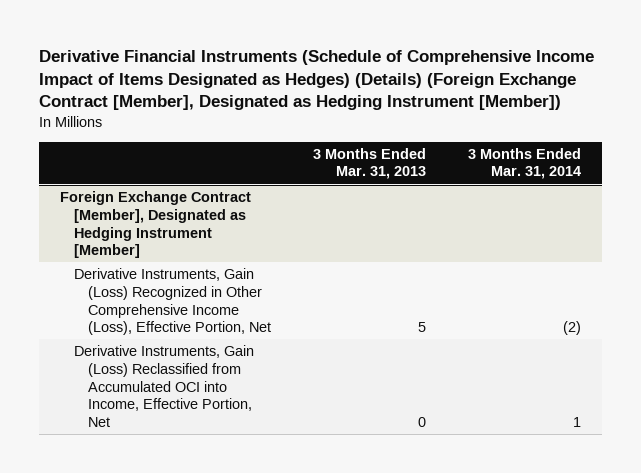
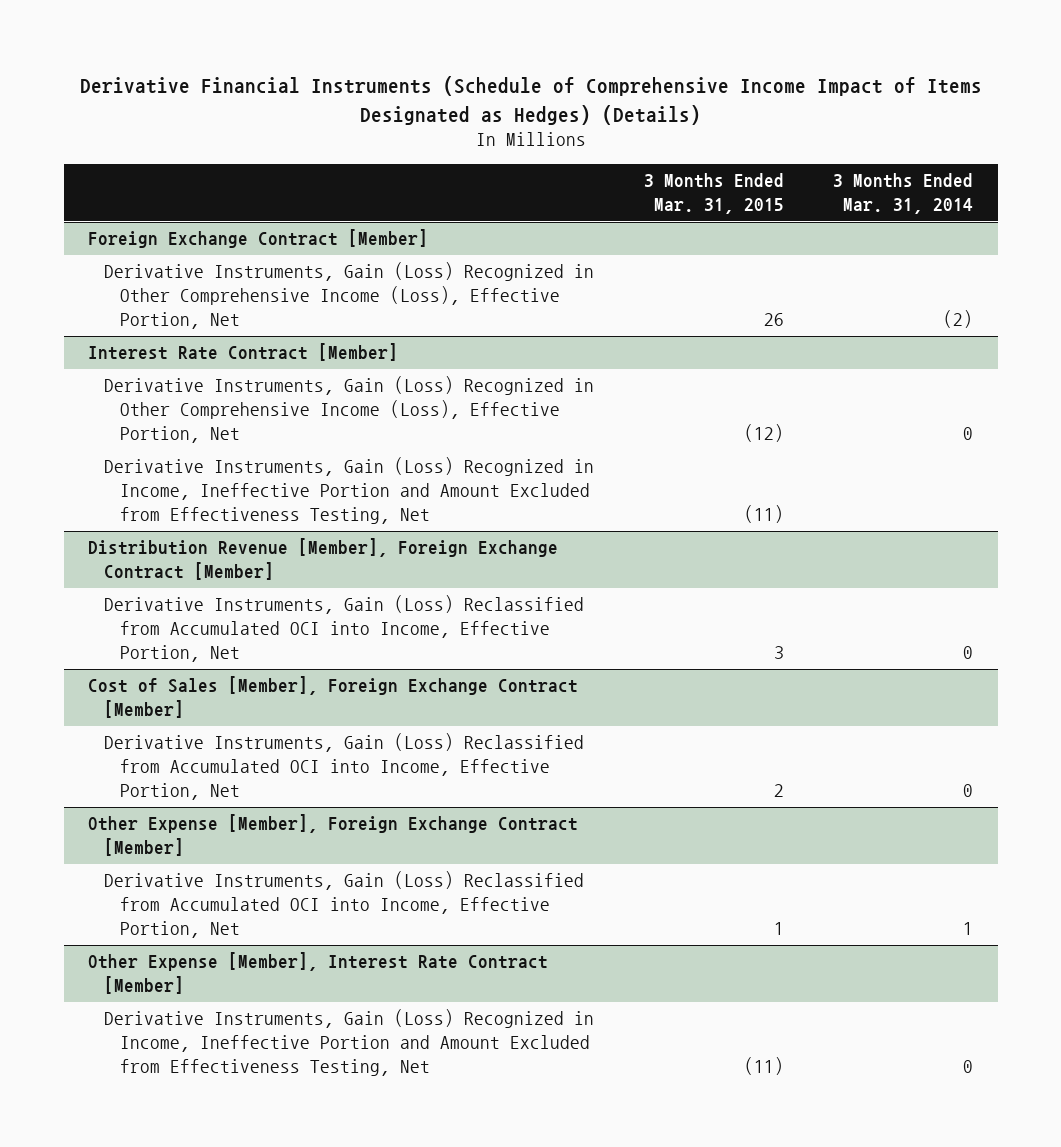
- Derivative Financial Instruments (Schedule of Comprehensive Income Impact of Items Designated as Hedges) (Details) (Foreign Exchange Contract [Member], Designated as Hedging Instrument [Member])
+ Derivative Financial Instruments (Schedule of Comprehensive Income Impact of Items Designated as Hedges) (Details)
- | 3 Months Ended Mar. 31, 2013 | 3 Months Ended Mar. 31, 2014
+ | 3 Months Ended Mar. 31, 2015 | 3 Months Ended Mar. 31, 2014
- Foreign Exchange Contract [Member], Designated as Hedging Instrument [Member]
+ Foreign Exchange Contract [Member]
+ Interest Rate Contract [Member]
+ Derivative Instruments, Gain (Loss) Recognized in Other Comprehensive Income (Loss), Effective Portion, Net | (12) | 0
+ Derivative Instruments, Gain (Loss) Recognized in Income, Ineffective Portion and Amount Excluded from Effectiveness Testing, Net | (11) |
+ Distribution Revenue [Member], Foreign Exchange Contract [Member]
+ Derivative Instruments, Gain (Loss) Reclassified from Accumulated OCI into Income, Effective Portion, Net | 3 | 0
+ Cost of Sales [Member], Foreign Exchange Contract [Member]
+ Derivative Instruments, Gain (Loss) Reclassified from Accumulated OCI into Income, Effective Portion, Net | 2 | 0
+ Other Expense [Member], Foreign Exchange Contract [Member]
+ Other Expense [Member], Interest Rate Contract [Member]
+ Derivative Instruments, Gain (Loss) Recognized in Income, Ineffective Portion and Amount Excluded from Effectiveness Testing, Net | (11) | 0

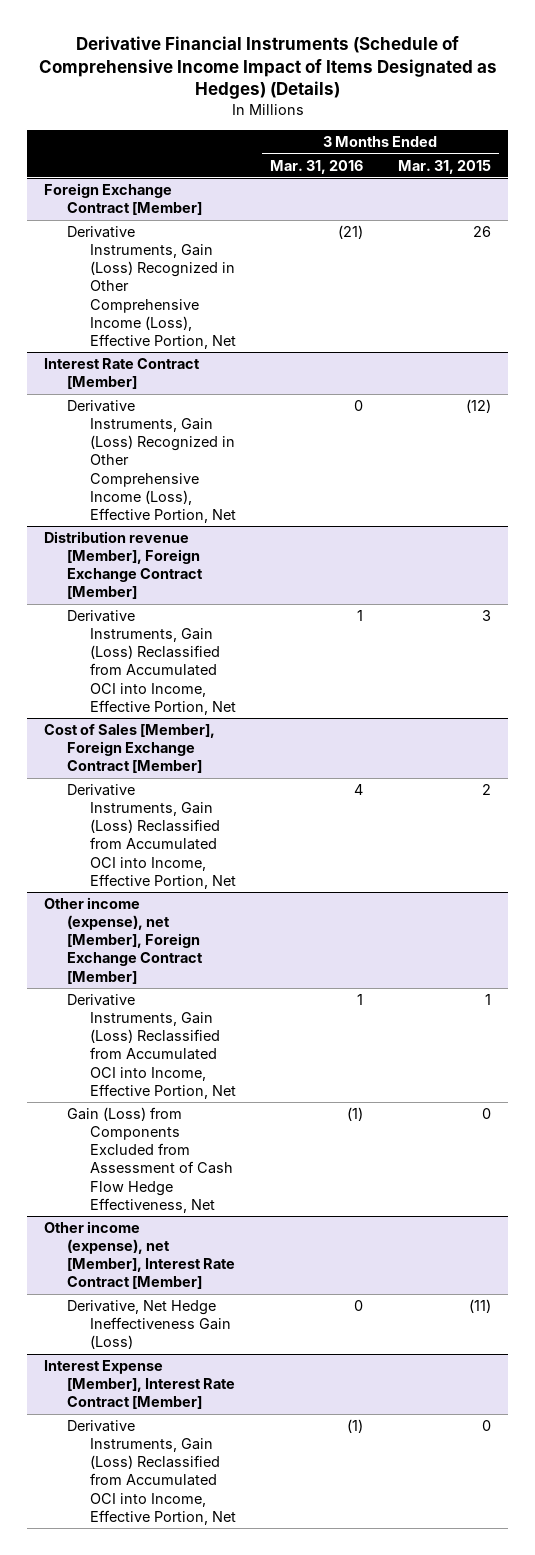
- | 3 Months Ended Mar. 31, 2015 | 3 Months Ended Mar. 31, 2014
+ | 3 Months Ended Mar. 31, 2016 | 3 Months Ended Mar. 31, 2015
@ Interest Rate Contract [Member]
- Derivative Instruments, Gain (Loss) Recognized in Income, Ineffective Portion and Amount Excluded from Effectiveness Testing, Net | (11) |
- Distribution Revenue [Member], Foreign Exchange Contract [Member]
+ Distribution revenue [Member], Foreign Exchange Contract [Member]
- Other Expense [Member], Foreign Exchange Contract [Member]
+ Other income (expense), net [Member], Foreign Exchange Contract [Member]
- Other Expense [Member], Interest Rate Contract [Member]
- Derivative Instruments, Gain (Loss) Recognized in Income, Ineffective Portion and Amount Excluded from Effectiveness Testing, Net | (11) | 0
+ Gain (Loss) from Components Excluded from Assessment of Cash Flow Hedge Effectiveness, Net | (1) | 0
+ Other income (expense), net [Member], Interest Rate Contract [Member]
+ Derivative, Net Hedge Ineffectiveness Gain (Loss) | 0 | (11)
+ Interest Expense [Member], Interest Rate Contract [Member]
+ Derivative Instruments, Gain (Loss) Reclassified from Accumulated OCI into Income, Effective Portion, Net | (1) | 0

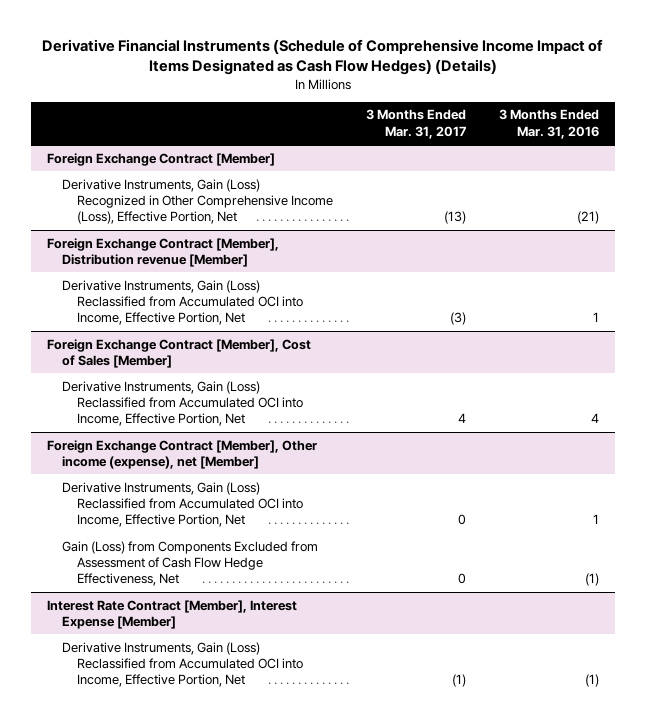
- Derivative Financial Instruments (Schedule of Comprehensive Income Impact of Items Designated as Hedges) (Details)
+ Derivative Financial Instruments (Schedule of Comprehensive Income Impact of Items Designated as Cash Flow Hedges) (Details)
- | 3 Months Ended Mar. 31, 2016 | 3 Months Ended Mar. 31, 2015
+ | 3 Months Ended Mar. 31, 2017 | 3 Months Ended Mar. 31, 2016
- Interest Rate Contract [Member]
- Derivative Instruments, Gain (Loss) Recognized in Other Comprehensive Income (Loss), Effective Portion, Net | 0 | (12)
- Distribution revenue [Member], Foreign Exchange Contract [Member]
+ Foreign Exchange Contract [Member], Distribution revenue [Member]
- Cost of Sales [Member], Foreign Exchange Contract [Member]
+ Foreign Exchange Contract [Member], Cost of Sales [Member]
- Other income (expense), net [Member], Foreign Exchange Contract [Member]
+ Foreign Exchange Contract [Member], Other income (expense), net [Member]
- Other income (expense), net [Member], Interest Rate Contract [Member]
- Derivative, Net Hedge Ineffectiveness Gain (Loss) | 0 | (11)
- Interest Expense [Member], Interest Rate Contract [Member]
+ Interest Rate Contract [Member], Interest Expense [Member]

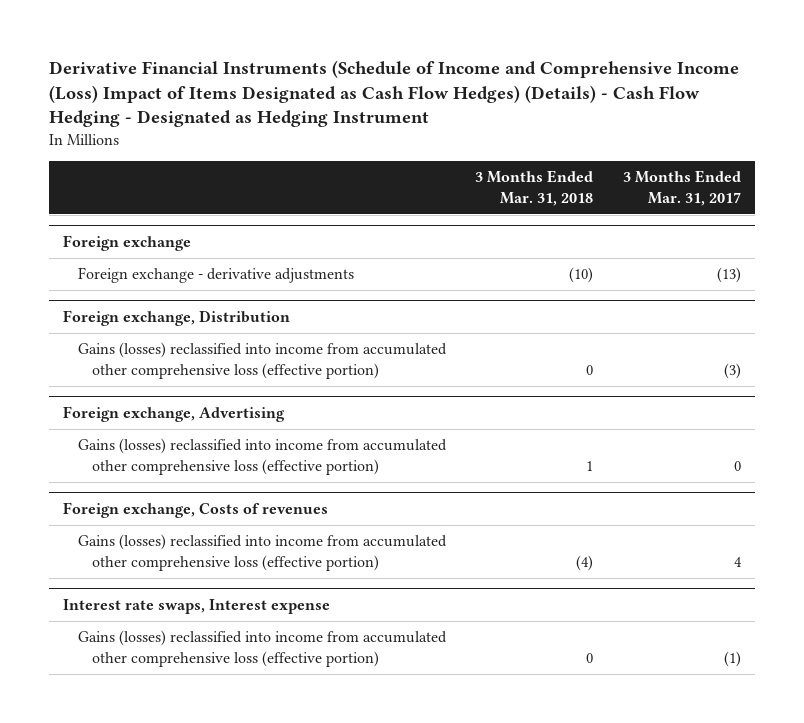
- Derivative Financial Instruments (Schedule of Comprehensive Income Impact of Items Designated as Cash Flow Hedges) (Details)
+ Derivative Financial Instruments (Schedule of Income and Comprehensive Income (Loss) Impact of Items Designated as Cash Flow Hedges) (Details) - Cash Flow Hedging - Designated as Hedging Instrument
- | 3 Months Ended Mar. 31, 2017 | 3 Months Ended Mar. 31, 2016
+ | 3 Months Ended Mar. 31, 2018 | 3 Months Ended Mar. 31, 2017
- Foreign Exchange Contract [Member]
- Derivative Instruments, Gain (Loss) Recognized in Other Comprehensive Income (Loss), Effective Portion, Net | (13) | (21)
- Foreign Exchange Contract [Member], Distribution revenue [Member]
- Derivative Instruments, Gain (Loss) Reclassified from Accumulated OCI into Income, Effective Portion, Net | (3) | 1
- Foreign Exchange Contract [Member], Cost of Sales [Member]
- Derivative Instruments, Gain (Loss) Reclassified from Accumulated OCI into Income, Effective Portion, Net | 4 | 4
- Foreign Exchange Contract [Member], Other income (expense), net [Member]
- Derivative Instruments, Gain (Loss) Reclassified from Accumulated OCI into Income, Effective Portion, Net | 0 | 1
- Gain (Loss) from Components Excluded from Assessment of Cash Flow Hedge Effectiveness, Net | 0 | (1)
- Interest Rate Contract [Member], Interest Expense [Member]
- Derivative Instruments, Gain (Loss) Reclassified from Accumulated OCI into Income, Effective Portion, Net | (1) | (1)
+ Foreign exchange
+ Foreign exchange - derivative adjustments | (10) | (13)
+ Foreign exchange, Distribution
+ Gains (losses) reclassified into income from accumulated other comprehensive loss (effective portion) | 0 | (3)
+ Foreign exchange, Advertising
+ Gains (losses) reclassified into income from accumulated other comprehensive loss (effective portion) | 1 | 0
+ Foreign exchange, Costs of revenues
+ Gains (losses) reclassified into income from accumulated other comprehensive loss (effective portion) | (4) | 4
+ Interest rate swaps, Interest expense
+ Gains (losses) reclassified into income from accumulated other comprehensive loss (effective portion) | 0 | (1)

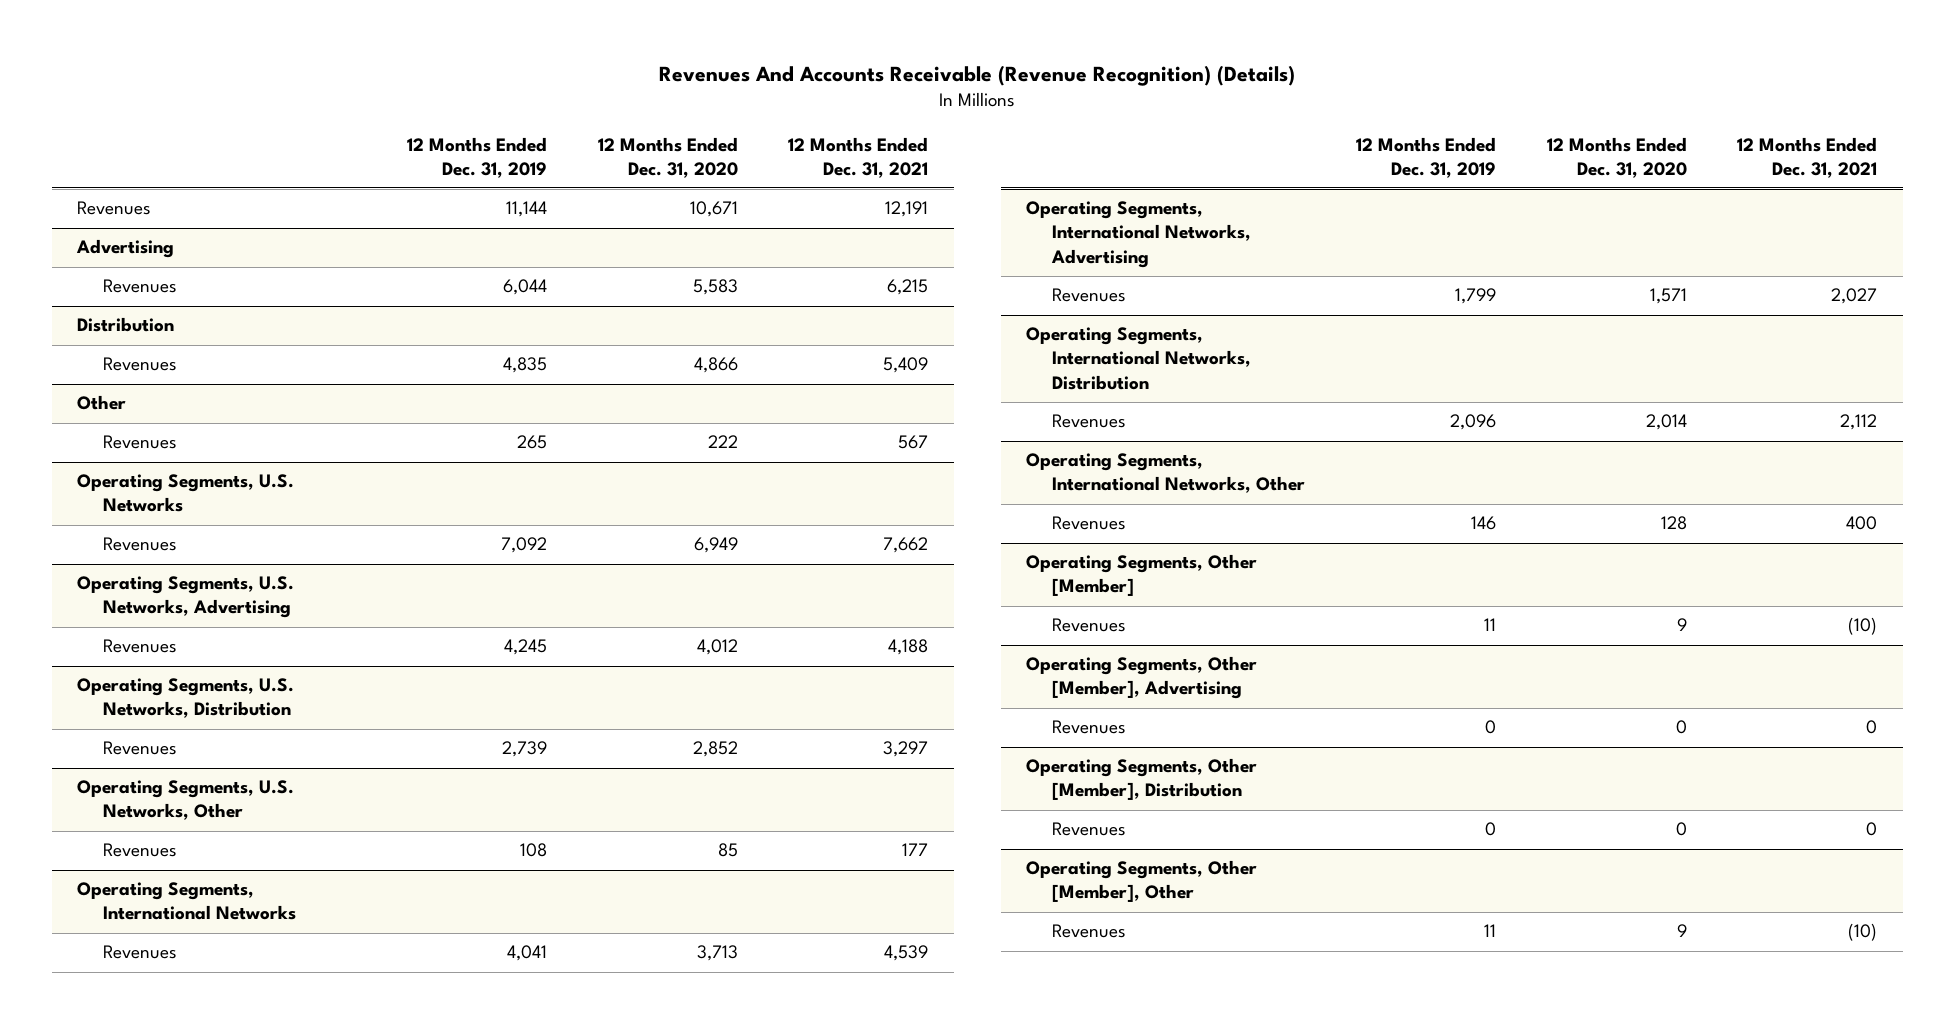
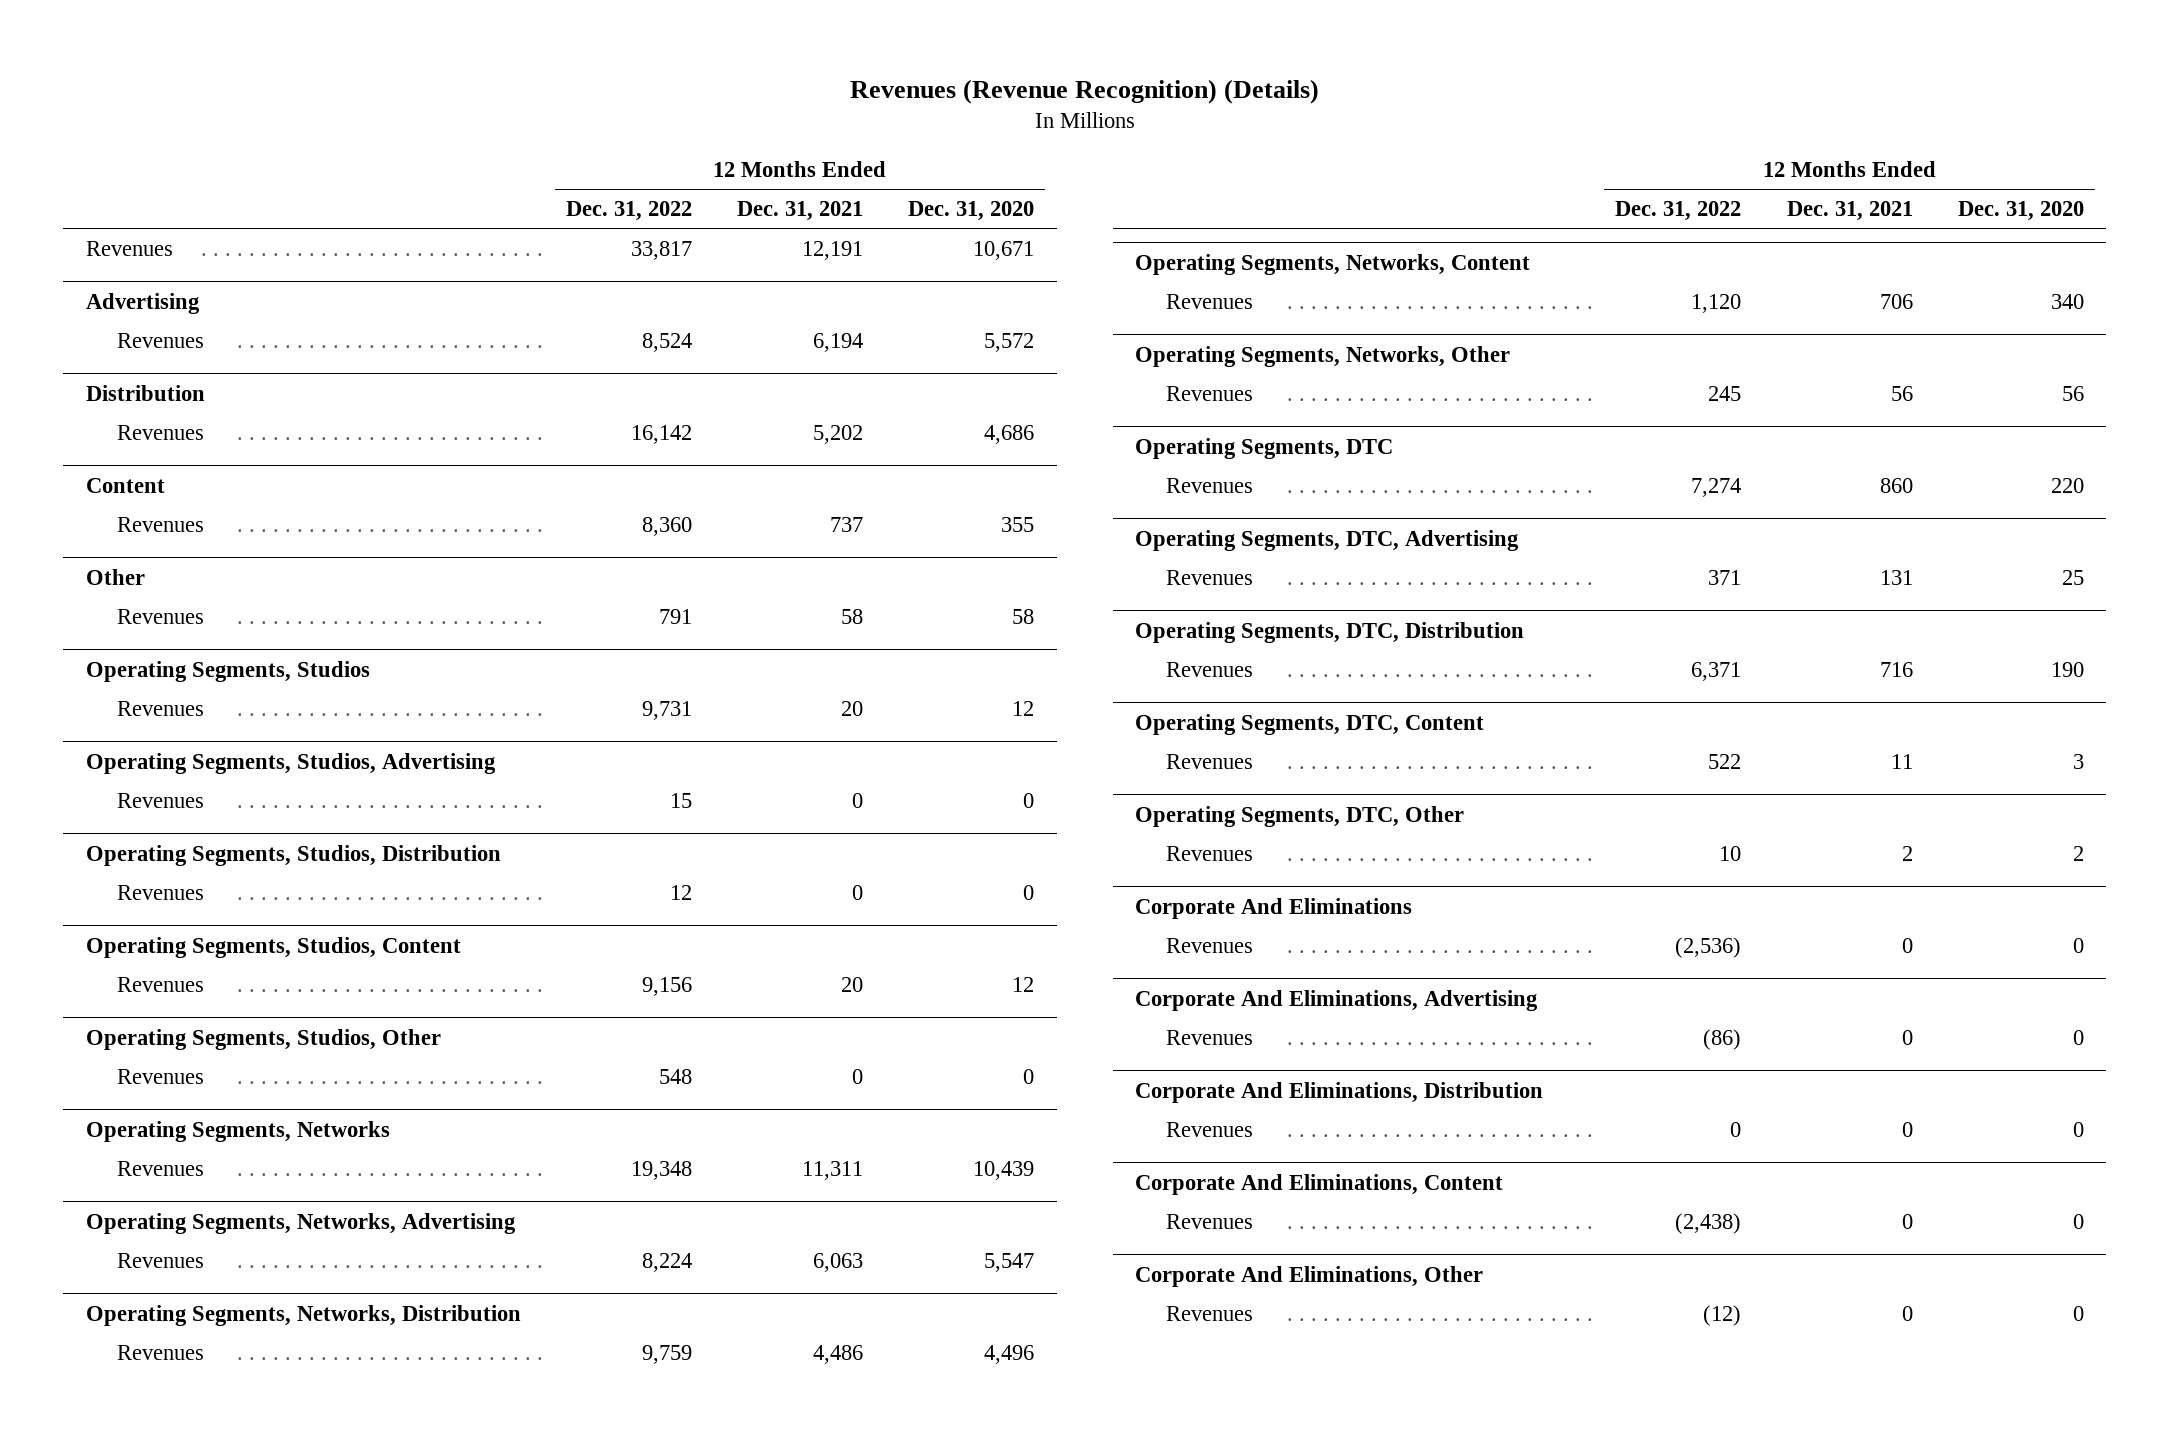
- Revenues And Accounts Receivable (Revenue Recognition) (Details)
+ Revenues (Revenue Recognition) (Details)
- | 12 Months Ended Dec. 31, 2019 | 12 Months Ended Dec. 31, 2020 | 12 Months Ended Dec. 31, 2021
+ | 12 Months Ended Dec. 31, 2022 | 12 Months Ended Dec. 31, 2021 | 12 Months Ended Dec. 31, 2020
@ Advertising
- Revenues | 6,044 | 5,583 | 6,215
+ Revenues | 8,524 | 6,194 | 5,572
@ Distribution
- Revenues | 4,835 | 4,866 | 5,409
+ Revenues | 16,142 | 5,202 | 4,686
+ Content
+ Revenues | 8,360 | 737 | 355
@ Other
- Revenues | 265 | 222 | 567
- Operating Segments, U.S. Networks
- Revenues | 7,092 | 6,949 | 7,662
- Operating Segments, U.S. Networks, Advertising
- Revenues | 4,245 | 4,012 | 4,188
- Operating Segments, U.S. Networks, Distribution
- Revenues | 2,739 | 2,852 | 3,297
- Operating Segments, U.S. Networks, Other
- Revenues | 108 | 85 | 177
- Operating Segments, International Networks
- Revenues | 4,041 | 3,713 | 4,539
- Operating Segments, International Networks, Advertising
- Revenues | 1,799 | 1,571 | 2,027
- Operating Segments, International Networks, Distribution
- Revenues | 2,096 | 2,014 | 2,112
- Operating Segments, International Networks, Other
- Revenues | 146 | 128 | 400
- Operating Segments, Other [Member]
- Revenues | 11 | 9 | (10)
- Operating Segments, Other [Member], Advertising
@ Other
+ Revenues | 791 | 58 | 58
+ Operating Segments, Studios
+ Revenues | 9,731 | 20 | 12
+ Operating Segments, Studios, Advertising
- Operating Segments, Other [Member], Distribution
+ Operating Segments, Studios, Distribution
- Operating Segments, Other [Member], Other
- Revenues | 11 | 9 | (10)
+ Operating Segments, Studios, Content
+ Revenues | 9,156 | 20 | 12
+ Operating Segments, Studios, Other
+ Revenues | 548 | 0 | 0
+ Operating Segments, Networks
+ Revenues | 19,348 | 11,311 | 10,439
+ Operating Segments, Networks, Advertising
+ Revenues | 8,224 | 6,063 | 5,547
+ Operating Segments, Networks, Distribution
+ Revenues | 9,759 | 4,486 | 4,496
+ Operating Segments, Networks, Content
+ Revenues | 1,120 | 706 | 340
+ Operating Segments, Networks, Other
+ Revenues | 245 | 56 | 56
+ Operating Segments, DTC
+ Revenues | 7,274 | 860 | 220
+ Operating Segments, DTC, Advertising
+ Revenues | 371 | 131 | 25
+ Operating Segments, DTC, Distribution
+ Revenues | 6,371 | 716 | 190
+ Operating Segments, DTC, Content
+ Revenues | 522 | 11 | 3
+ Operating Segments, DTC, Other
+ Revenues | 10 | 2 | 2
+ Corporate And Eliminations
+ Revenues | (2,536) | 0 | 0
+ Corporate And Eliminations, Advertising
+ Revenues | (86) | 0 | 0
+ Corporate And Eliminations, Distribution
+ Revenues | 0 | 0 | 0
+ Corporate And Eliminations, Content
+ Revenues | (2,438) | 0 | 0
+ Corporate And Eliminations, Other
+ Revenues | (12) | 0 | 0

